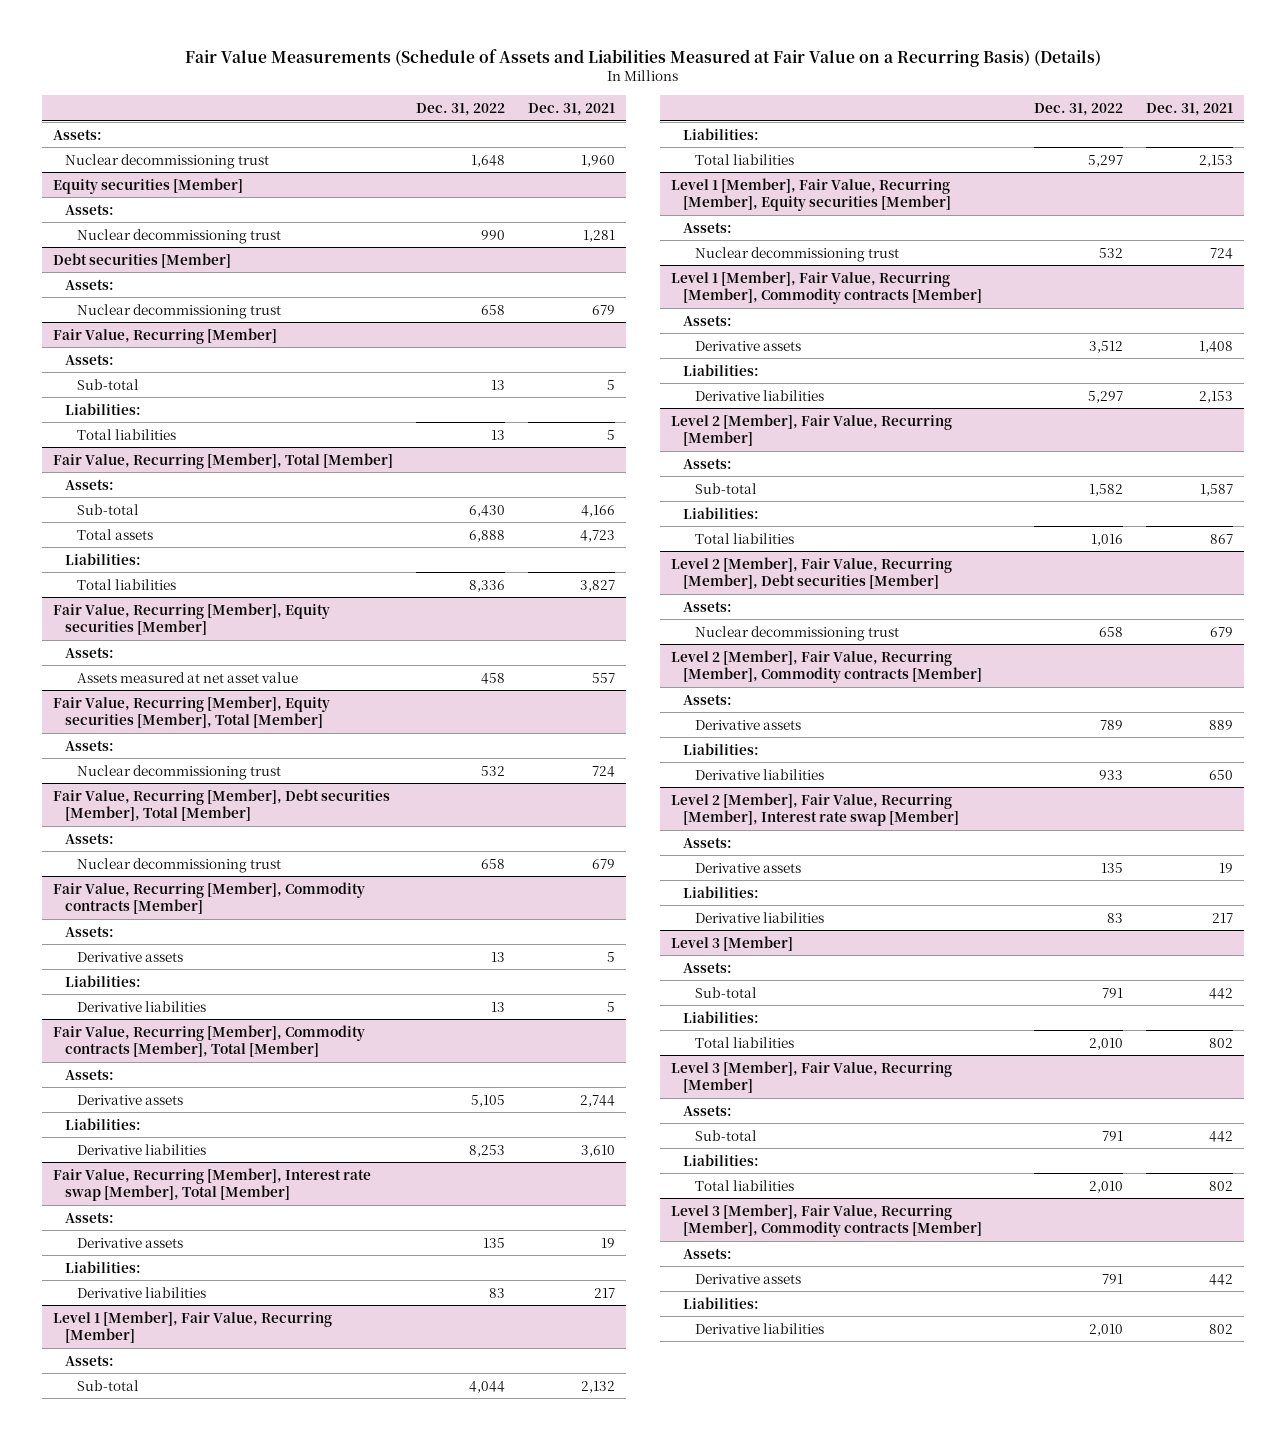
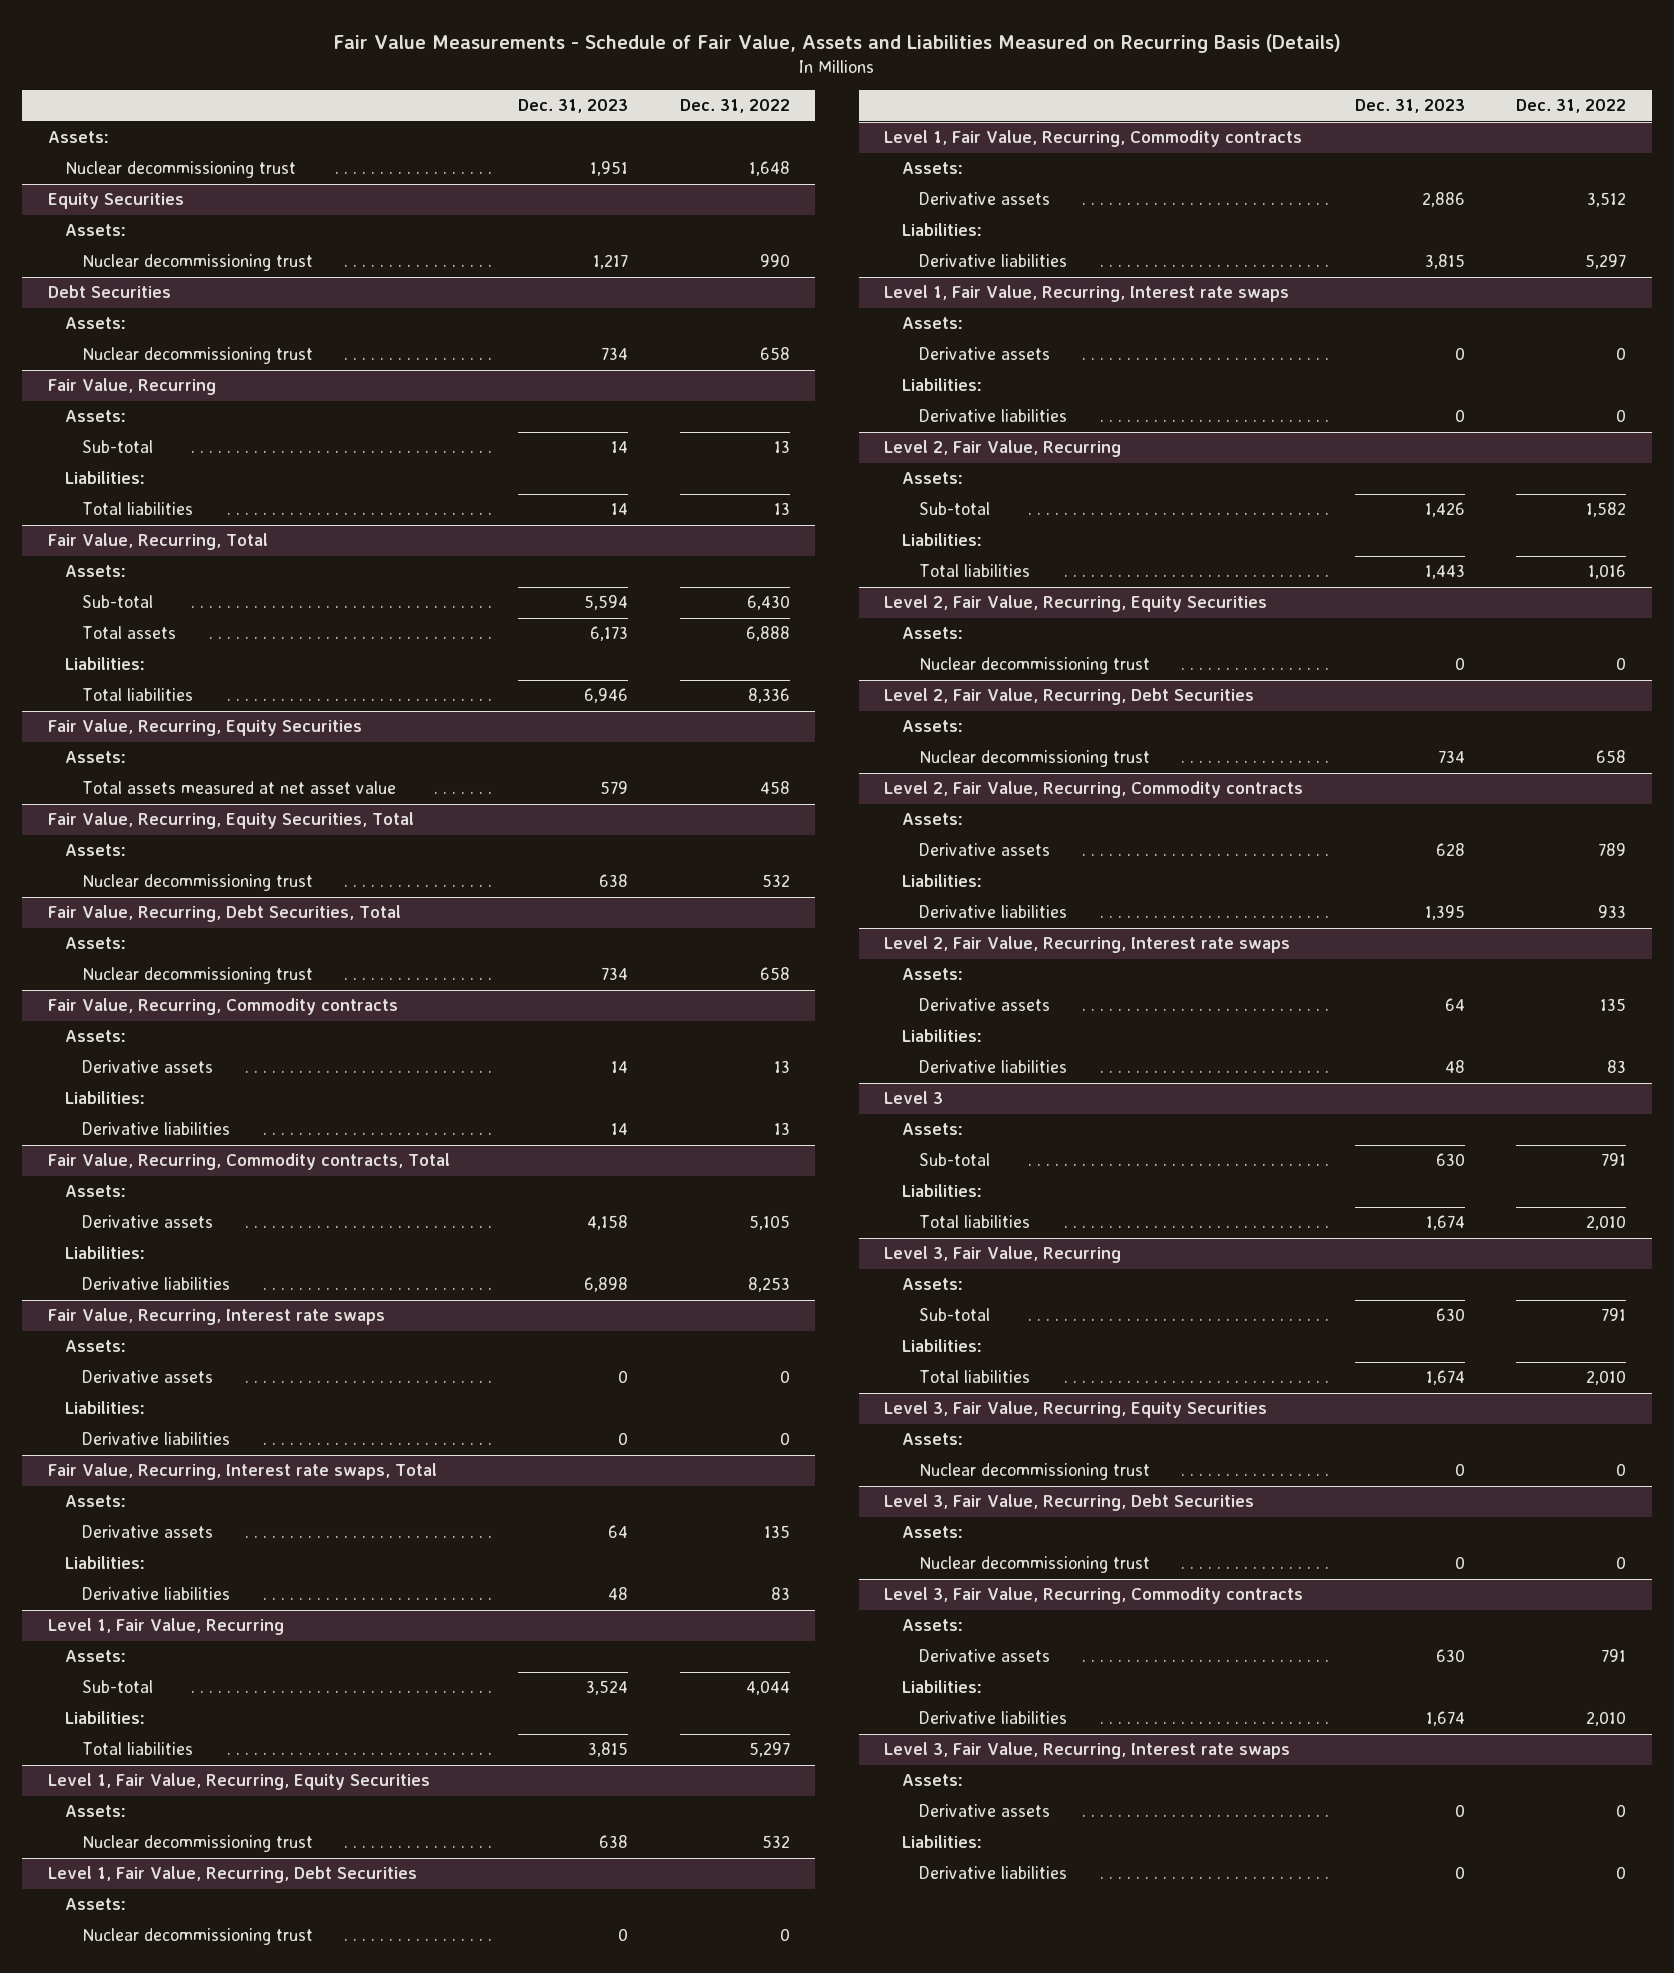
- Fair Value Measurements (Schedule of Assets and Liabilities Measured at Fair Value on a Recurring Basis) (Details)
+ Fair Value Measurements - Schedule of Fair Value, Assets and Liabilities Measured on Recurring Basis (Details)
- | Dec. 31, 2022 | Dec. 31, 2021
+ | Dec. 31, 2023 | Dec. 31, 2022
- Equity securities [Member]
+ Equity Securities
- Debt securities [Member]
+ Debt Securities
- Fair Value, Recurring [Member]
+ Fair Value, Recurring
- Fair Value, Recurring [Member], Total [Member]
+ Fair Value, Recurring, Total
- Fair Value, Recurring [Member], Equity securities [Member]
+ Fair Value, Recurring, Equity Securities
- Assets measured at net asset value | 458 | 557
- Fair Value, Recurring [Member], Equity securities [Member], Total [Member]
+ Total assets measured at net asset value | 579 | 458
+ Fair Value, Recurring, Equity Securities, Total
- Fair Value, Recurring [Member], Debt securities [Member], Total [Member]
+ Fair Value, Recurring, Debt Securities, Total
- Fair Value, Recurring [Member], Commodity contracts [Member]
+ Fair Value, Recurring, Commodity contracts
- Fair Value, Recurring [Member], Commodity contracts [Member], Total [Member]
+ Fair Value, Recurring, Commodity contracts, Total
- Fair Value, Recurring [Member], Interest rate swap [Member], Total [Member]
+ Fair Value, Recurring, Interest rate swaps
+ Derivative assets | 0 | 0
+ Liabilities:
+ Derivative liabilities | 0 | 0
+ Fair Value, Recurring, Interest rate swaps, Total
+ Assets:
- Level 1 [Member], Fair Value, Recurring [Member]
+ Level 1, Fair Value, Recurring
- Level 1 [Member], Fair Value, Recurring [Member], Equity securities [Member]
+ Level 1, Fair Value, Recurring, Equity Securities
- Level 1 [Member], Fair Value, Recurring [Member], Commodity contracts [Member]
+ Level 1, Fair Value, Recurring, Debt Securities
+ Nuclear decommissioning trust | 0 | 0
+ Level 1, Fair Value, Recurring, Commodity contracts
+ Assets:
- Level 2 [Member], Fair Value, Recurring [Member]
+ Level 1, Fair Value, Recurring, Interest rate swaps
+ Derivative assets | 0 | 0
+ Liabilities:
+ Derivative liabilities | 0 | 0
+ Level 2, Fair Value, Recurring
+ Assets:
- Level 2 [Member], Fair Value, Recurring [Member], Debt securities [Member]
+ Level 2, Fair Value, Recurring, Equity Securities
+ Nuclear decommissioning trust | 0 | 0
+ Level 2, Fair Value, Recurring, Debt Securities
+ Assets:
- Level 2 [Member], Fair Value, Recurring [Member], Commodity contracts [Member]
+ Level 2, Fair Value, Recurring, Commodity contracts
- Level 2 [Member], Fair Value, Recurring [Member], Interest rate swap [Member]
+ Level 2, Fair Value, Recurring, Interest rate swaps
- Level 3 [Member]
+ Level 3
- Level 3 [Member], Fair Value, Recurring [Member]
+ Level 3, Fair Value, Recurring
- Level 3 [Member], Fair Value, Recurring [Member], Commodity contracts [Member]
+ Level 3, Fair Value, Recurring, Equity Securities
+ Nuclear decommissioning trust | 0 | 0
+ Level 3, Fair Value, Recurring, Debt Securities
+ Assets:
+ Nuclear decommissioning trust | 0 | 0
+ Level 3, Fair Value, Recurring, Commodity contracts
+ Assets:
+ Level 3, Fair Value, Recurring, Interest rate swaps
+ Assets:
+ Derivative assets | 0 | 0
+ Liabilities:
+ Derivative liabilities | 0 | 0

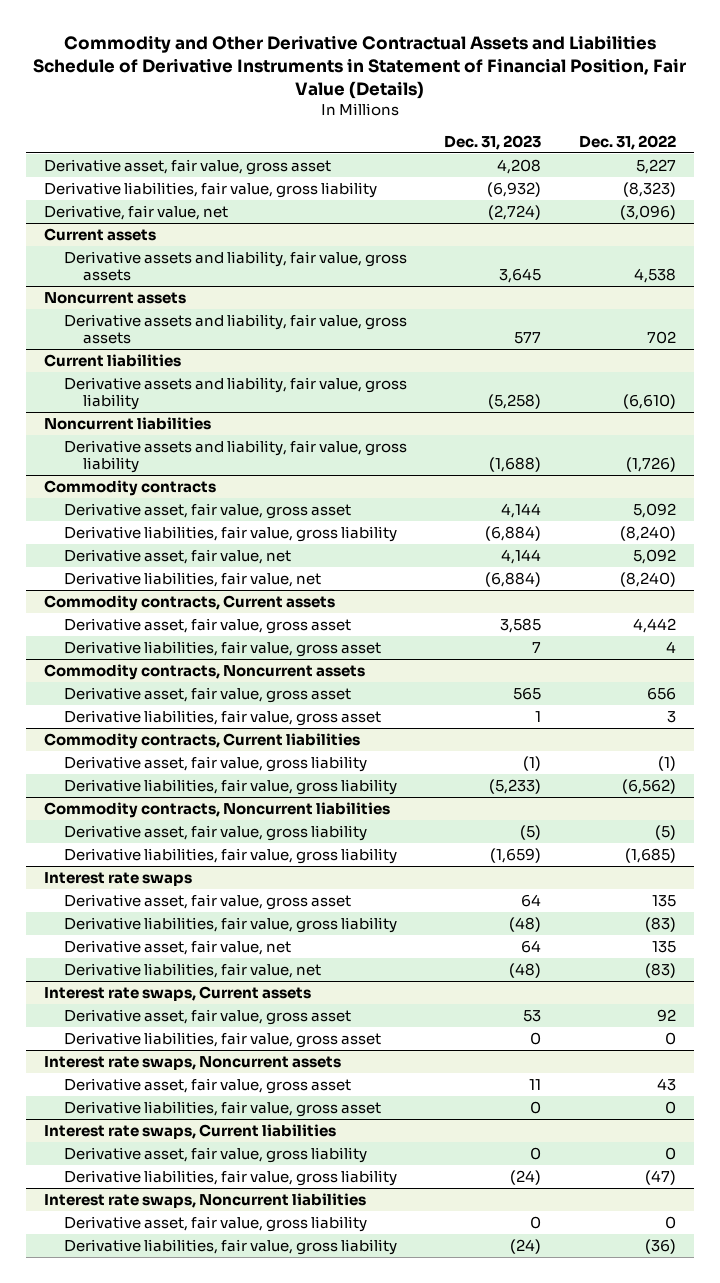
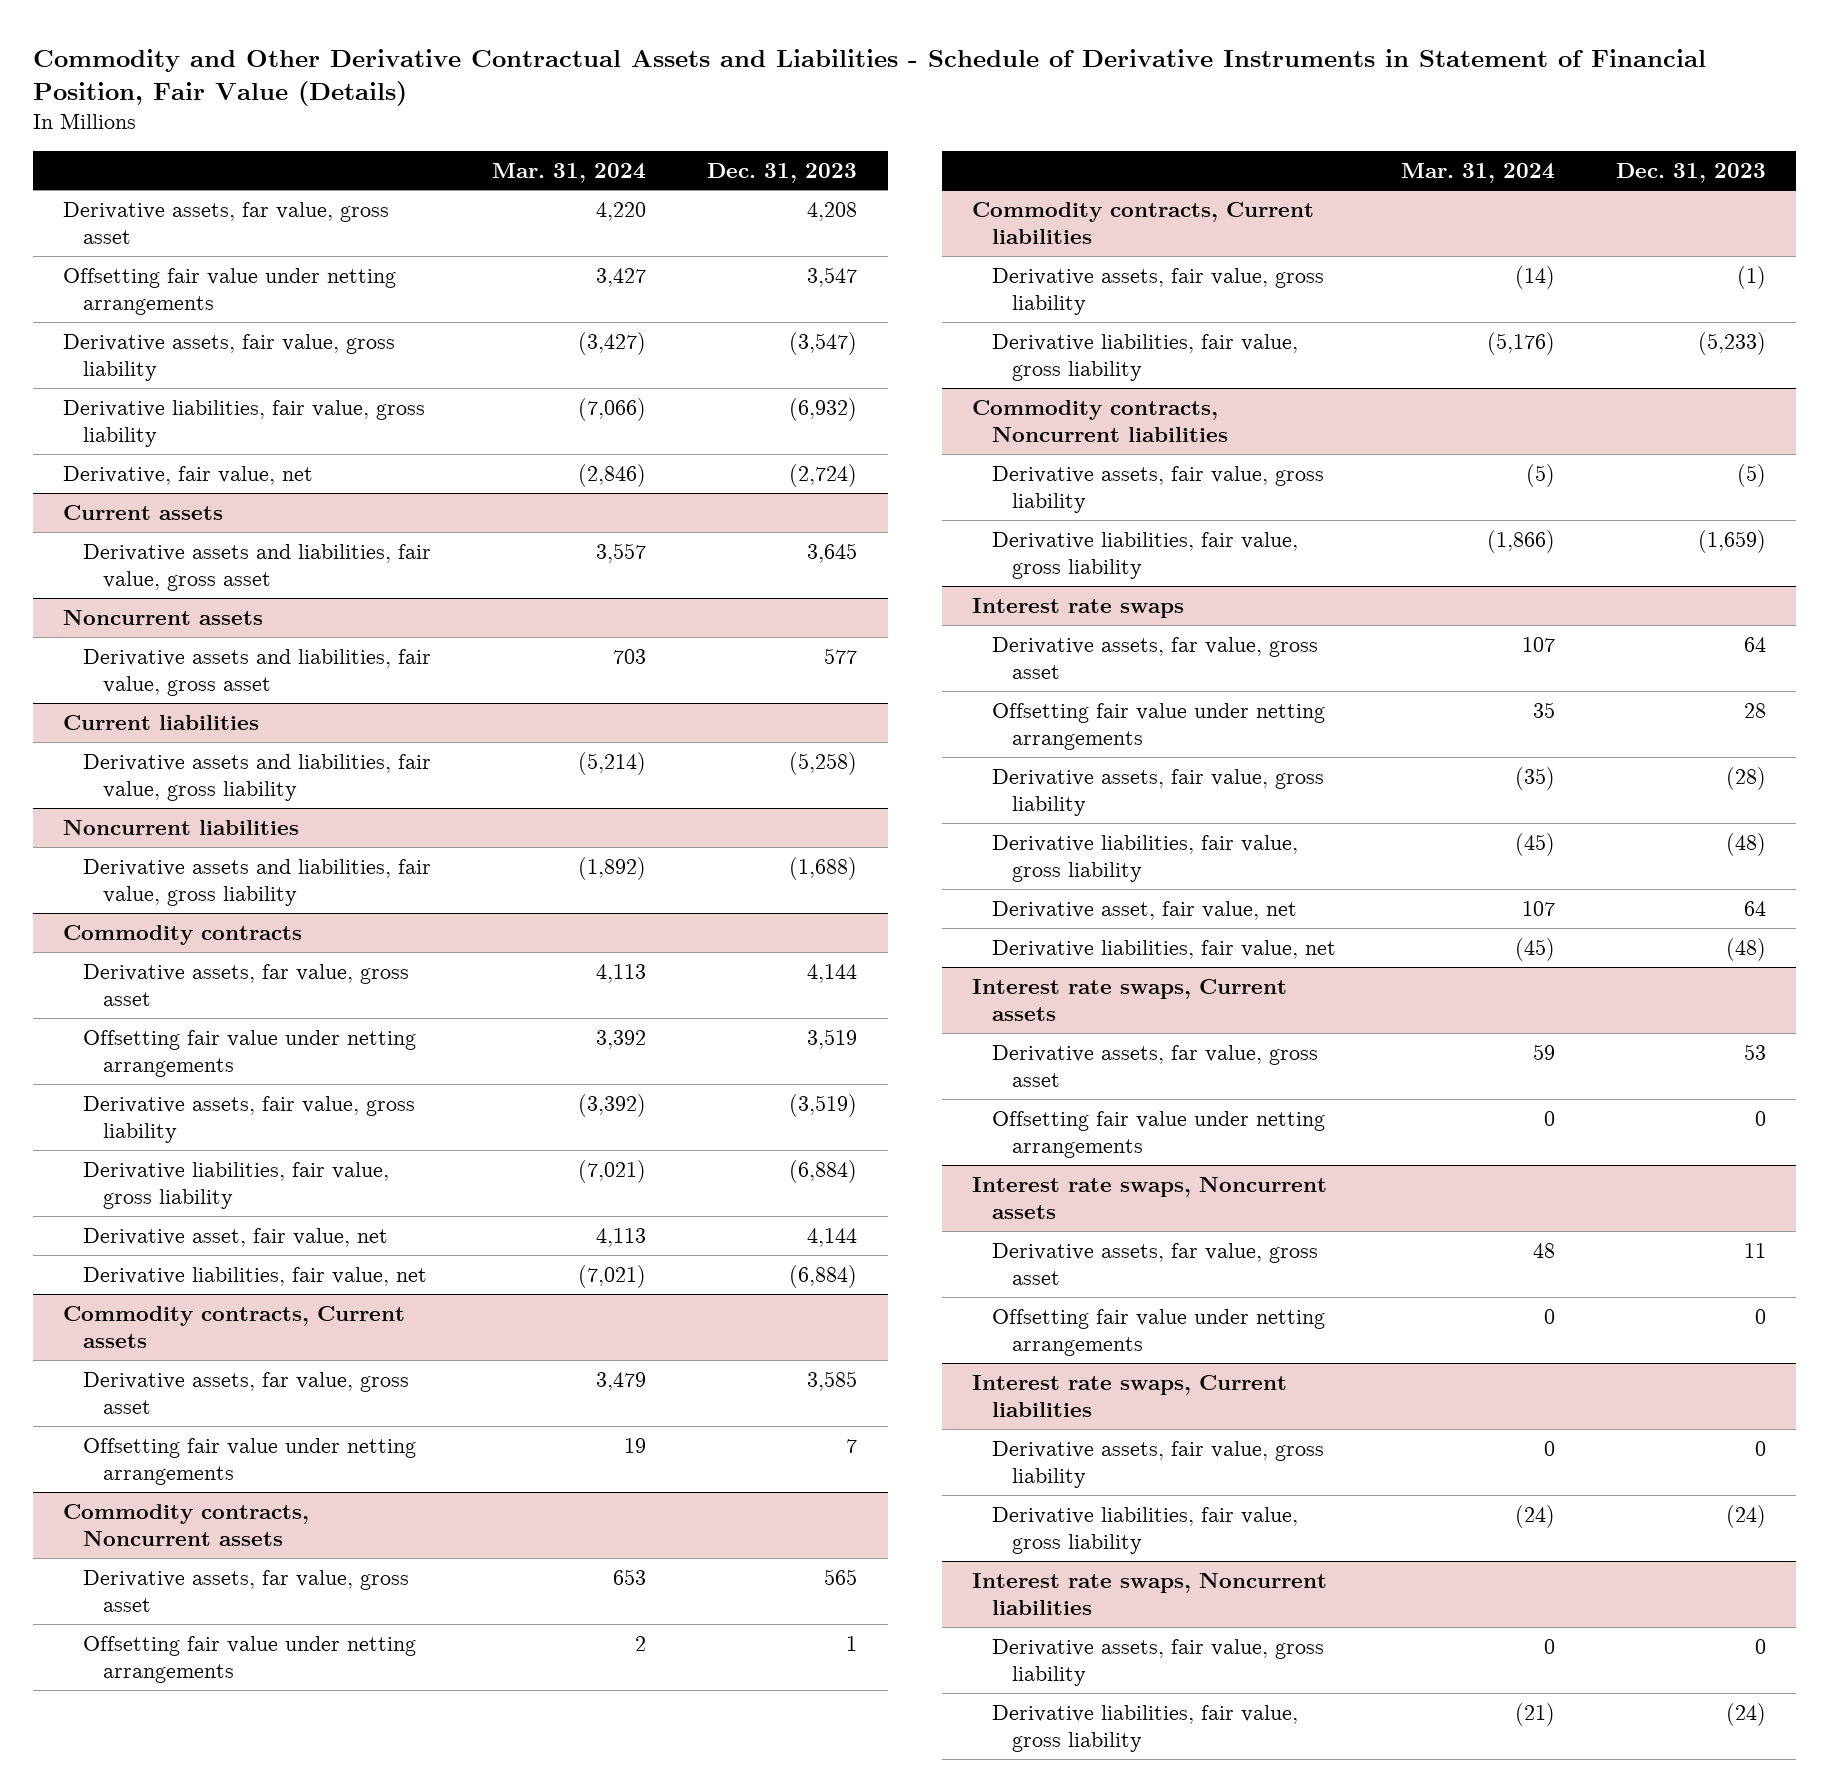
- Commodity and Other Derivative Contractual Assets and Liabilities Schedule of Derivative Instruments in Statement of Financial Position, Fair Value (Details)
+ Commodity and Other Derivative Contractual Assets and Liabilities - Schedule of Derivative Instruments in Statement of Financial Position, Fair Value (Details)
- | Dec. 31, 2023 | Dec. 31, 2022
+ | Mar. 31, 2024 | Dec. 31, 2023
- Derivative asset, fair value, gross asset | 4,208 | 5,227
+ Derivative assets, far value, gross asset | 4,220 | 4,208
+ Offsetting fair value under netting arrangements | 3,427 | 3,547
+ Derivative assets, fair value, gross liability | (3,427) | (3,547)
@ Current assets
- Derivative assets and liability, fair value, gross assets | 3,645 | 4,538
+ Derivative assets and liabilities, fair value, gross asset | 3,557 | 3,645
@ Noncurrent assets
- Derivative assets and liability, fair value, gross assets | 577 | 702
+ Derivative assets and liabilities, fair value, gross asset | 703 | 577
@ Current liabilities
- Derivative assets and liability, fair value, gross liability | (5,258) | (6,610)
+ Derivative assets and liabilities, fair value, gross liability | (5,214) | (5,258)
@ Noncurrent liabilities
- Derivative assets and liability, fair value, gross liability | (1,688) | (1,726)
+ Derivative assets and liabilities, fair value, gross liability | (1,892) | (1,688)
@ Commodity contracts
- Derivative asset, fair value, gross asset | 4,144 | 5,092
+ Derivative assets, far value, gross asset | 4,113 | 4,144
+ Offsetting fair value under netting arrangements | 3,392 | 3,519
+ Derivative assets, fair value, gross liability | (3,392) | (3,519)
@ Commodity contracts, Current assets
- Derivative asset, fair value, gross asset | 3,585 | 4,442
- Derivative liabilities, fair value, gross asset | 7 | 4
+ Derivative assets, far value, gross asset | 3,479 | 3,585
+ Offsetting fair value under netting arrangements | 19 | 7
@ Commodity contracts, Noncurrent assets
- Derivative asset, fair value, gross asset | 565 | 656
- Derivative liabilities, fair value, gross asset | 1 | 3
+ Derivative assets, far value, gross asset | 653 | 565
+ Offsetting fair value under netting arrangements | 2 | 1
@ Commodity contracts, Current liabilities
- Derivative asset, fair value, gross liability | (1) | (1)
+ Derivative assets, fair value, gross liability | (14) | (1)
@ Commodity contracts, Noncurrent liabilities
- Derivative asset, fair value, gross liability | (5) | (5)
+ Derivative assets, fair value, gross liability | (5) | (5)
@ Interest rate swaps
- Derivative asset, fair value, gross asset | 64 | 135
+ Derivative assets, far value, gross asset | 107 | 64
+ Offsetting fair value under netting arrangements | 35 | 28
+ Derivative assets, fair value, gross liability | (35) | (28)
@ Interest rate swaps, Current assets
- Derivative asset, fair value, gross asset | 53 | 92
- Derivative liabilities, fair value, gross asset | 0 | 0
+ Derivative assets, far value, gross asset | 59 | 53
+ Offsetting fair value under netting arrangements | 0 | 0
@ Interest rate swaps, Noncurrent assets
- Derivative asset, fair value, gross asset | 11 | 43
- Derivative liabilities, fair value, gross asset | 0 | 0
+ Derivative assets, far value, gross asset | 48 | 11
+ Offsetting fair value under netting arrangements | 0 | 0
@ Interest rate swaps, Current liabilities
- Derivative asset, fair value, gross liability | 0 | 0
+ Derivative assets, fair value, gross liability | 0 | 0
@ Interest rate swaps, Noncurrent liabilities
- Derivative asset, fair value, gross liability | 0 | 0
+ Derivative assets, fair value, gross liability | 0 | 0

